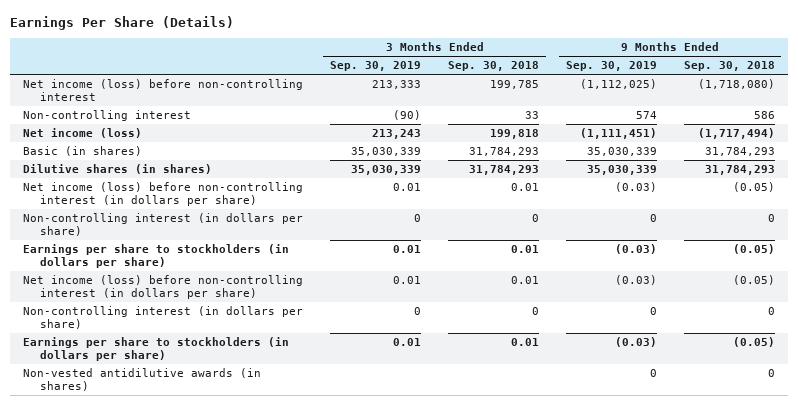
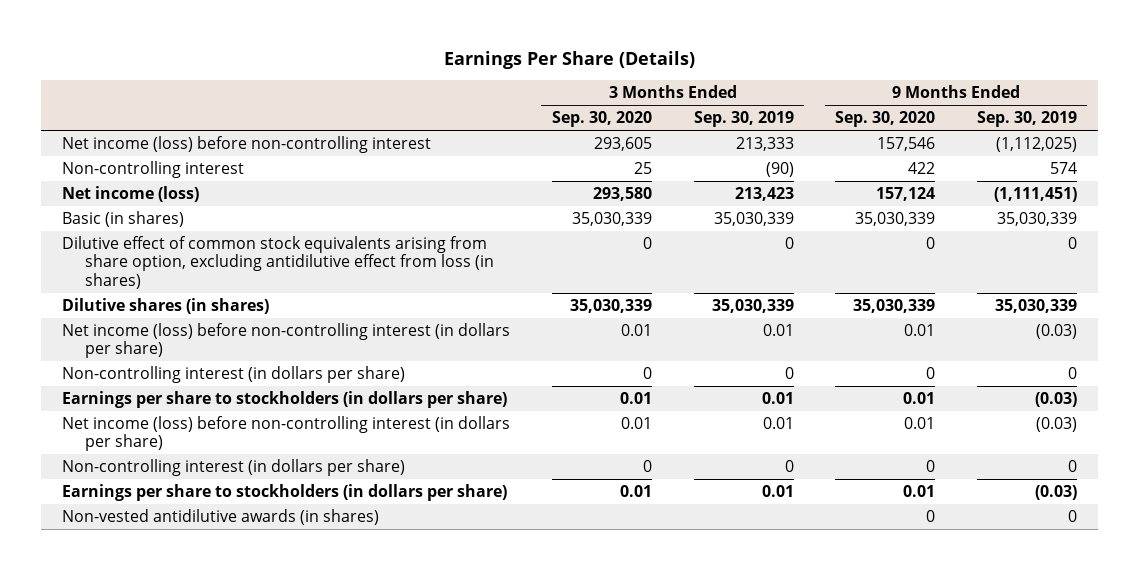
- | 3 Months Ended Sep. 30, 2019 | 3 Months Ended Sep. 30, 2018 | 9 Months Ended Sep. 30, 2019 | 9 Months Ended Sep. 30, 2018
+ | 3 Months Ended Sep. 30, 2020 | 3 Months Ended Sep. 30, 2019 | 9 Months Ended Sep. 30, 2020 | 9 Months Ended Sep. 30, 2019
- Net income (loss) | 213,243 | 199,818 | (1,111,451) | (1,717,494)
+ Net income (loss) | 293,580 | 213,423 | 157,124 | (1,111,451)
+ Dilutive effect of common stock equivalents arising from share option, excluding antidilutive effect from loss (in shares) | 0 | 0 | 0 | 0

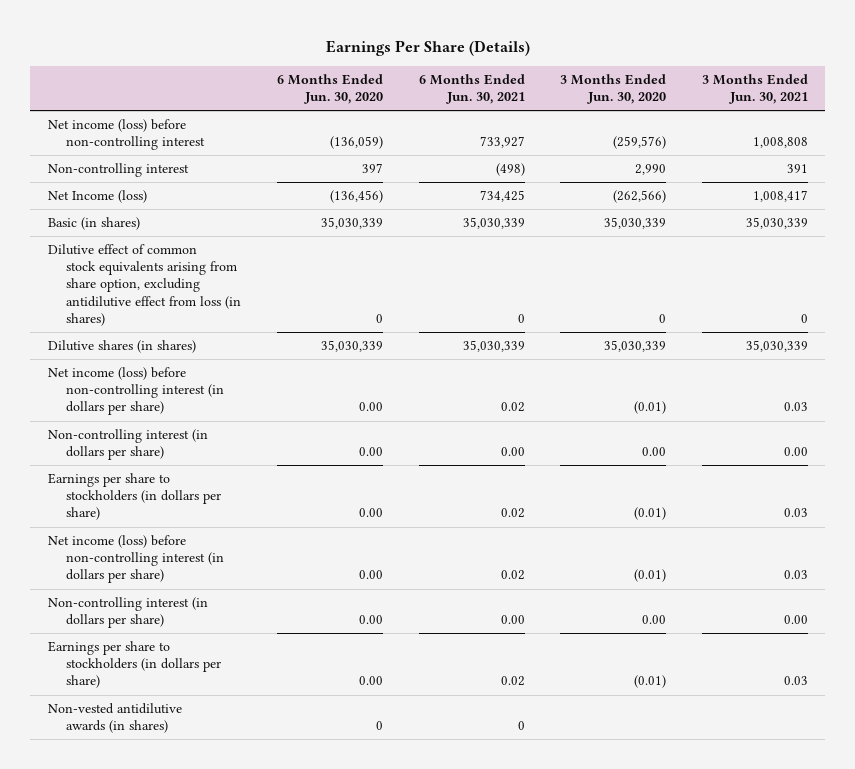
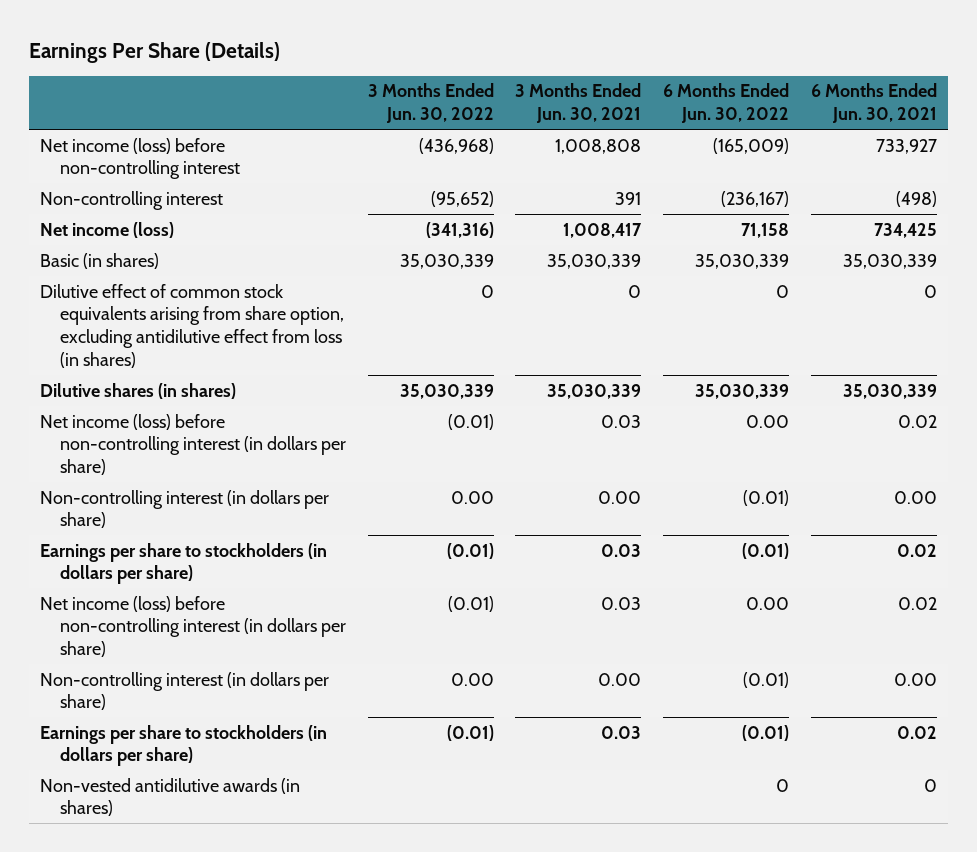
- | 6 Months Ended Jun. 30, 2020 | 6 Months Ended Jun. 30, 2021 | 3 Months Ended Jun. 30, 2020 | 3 Months Ended Jun. 30, 2021
+ | 3 Months Ended Jun. 30, 2022 | 3 Months Ended Jun. 30, 2021 | 6 Months Ended Jun. 30, 2022 | 6 Months Ended Jun. 30, 2021
- Net Income (loss) | (136,456) | 734,425 | (262,566) | 1,008,417
+ Net income (loss) | (341,316) | 1,008,417 | 71,158 | 734,425

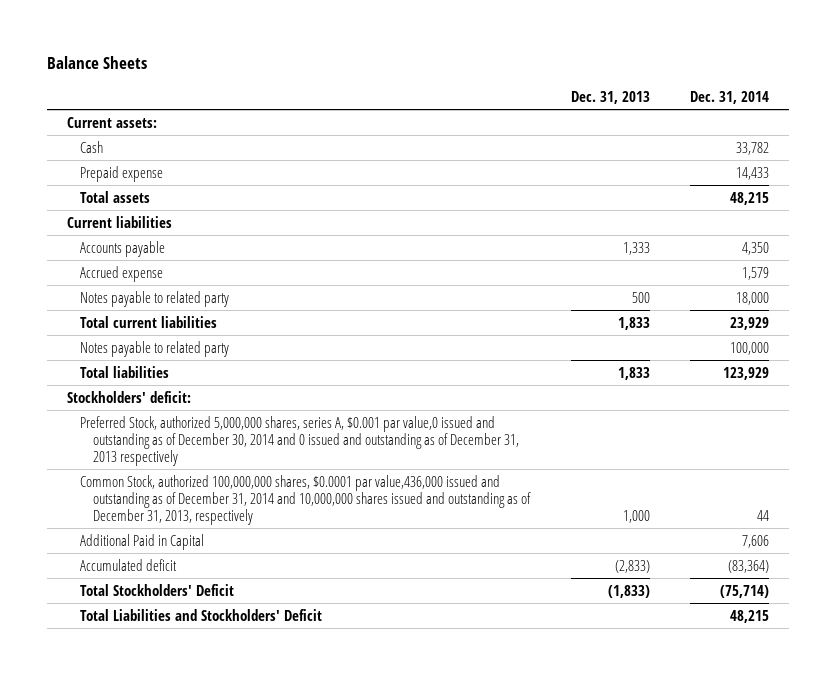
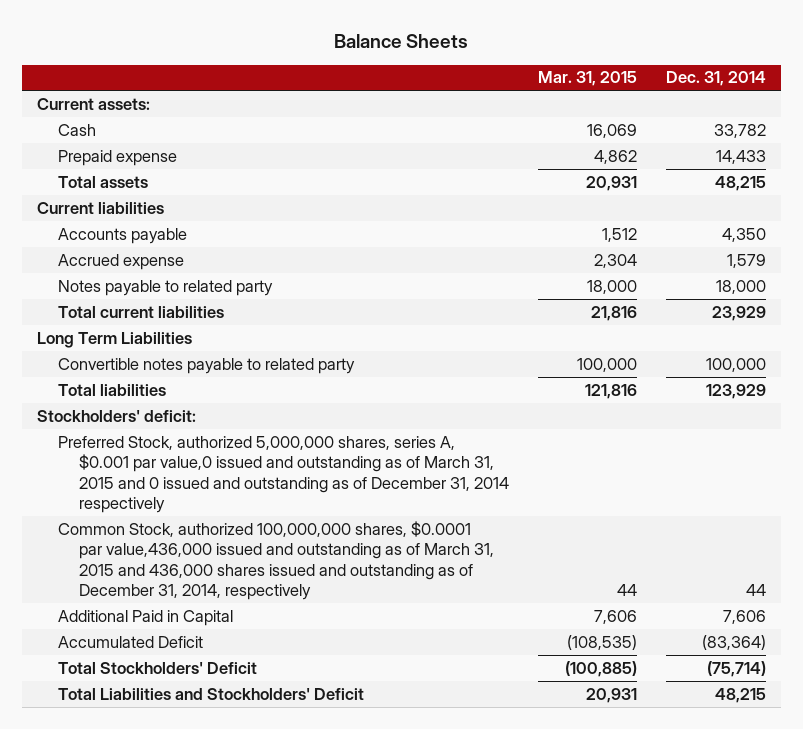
- | Dec. 31, 2013 | Dec. 31, 2014
+ | Mar. 31, 2015 | Dec. 31, 2014
- Notes payable to related party | | 100,000
+ Long Term Liabilities
+ Convertible notes payable to related party | 100,000 | 100,000
- Preferred Stock, authorized 5,000,000 shares, series A, $0.001 par value,0 issued and outstanding as of December 30, 2014 and 0 issued and outstanding as of December 31, 2013 respectively
- Common Stock, authorized 100,000,000 shares, $0.0001 par value,436,000 issued and outstanding as of December 31, 2014 and 10,000,000 shares issued and outstanding as of December 31, 2013, respectively | 1,000 | 44
+ Preferred Stock, authorized 5,000,000 shares, series A, $0.001 par value,0 issued and outstanding as of March 31, 2015 and 0 issued and outstanding as of December 31, 2014 respectively
+ Common Stock, authorized 100,000,000 shares, $0.0001 par value,436,000 issued and outstanding as of March 31, 2015 and 436,000 shares issued and outstanding as of December 31, 2014, respectively | 44 | 44
- Accumulated deficit | (2,833) | (83,364)
+ Accumulated Deficit | (108,535) | (83,364)

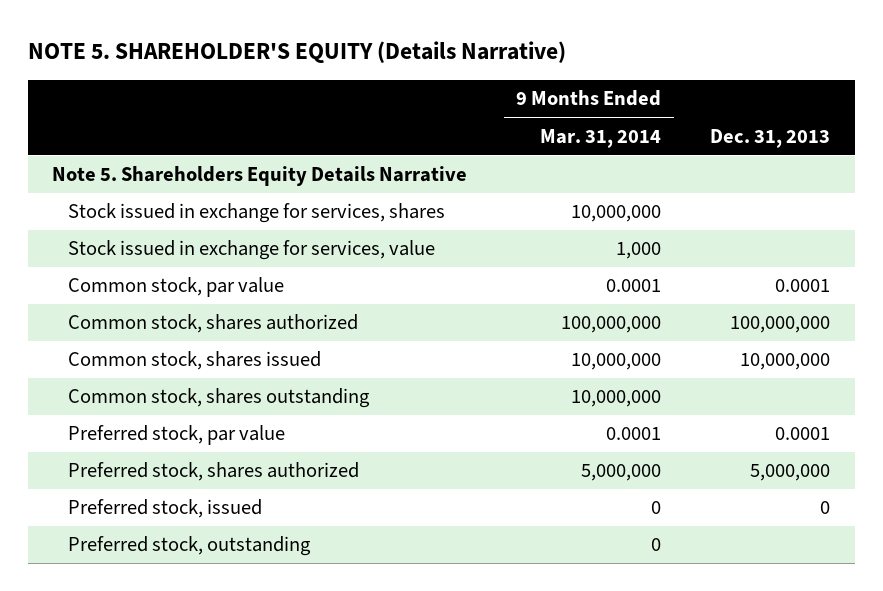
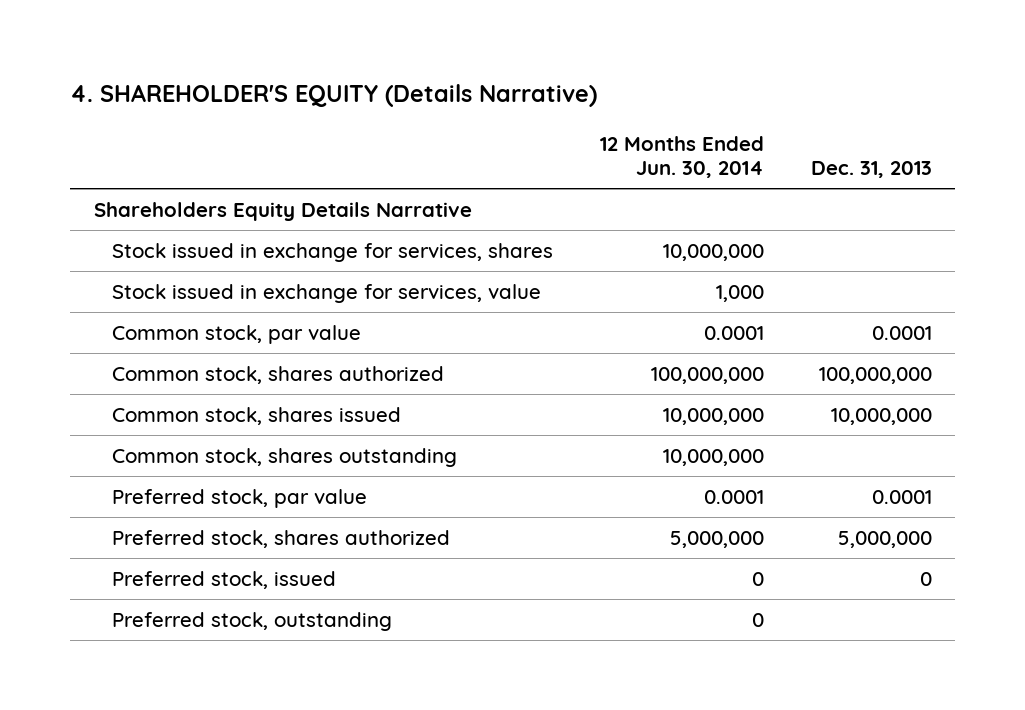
- NOTE 5. SHAREHOLDER'S EQUITY (Details Narrative)
+ 4. SHAREHOLDER'S EQUITY (Details Narrative)
- | 9 Months Ended Mar. 31, 2014 | Dec. 31, 2013
+ | 12 Months Ended Jun. 30, 2014 | Dec. 31, 2013
- Note 5. Shareholders Equity Details Narrative
+ Shareholders Equity Details Narrative

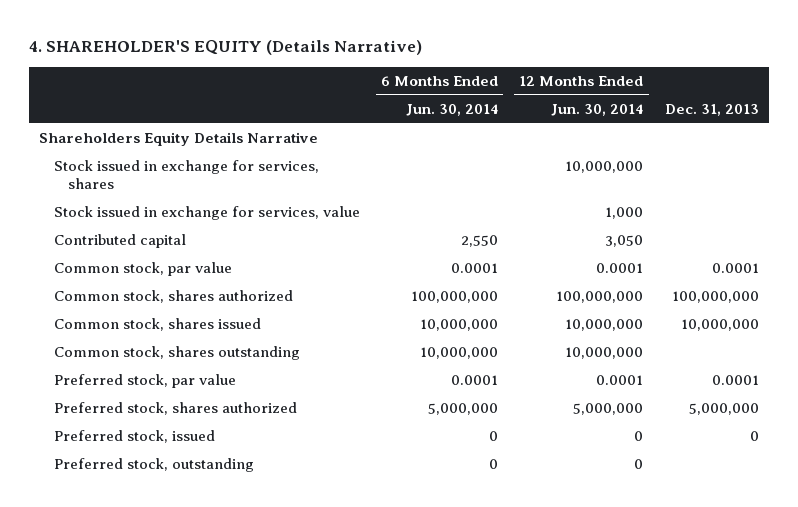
- | 12 Months Ended Jun. 30, 2014 | Dec. 31, 2013
+ | 6 Months Ended Jun. 30, 2014 | 12 Months Ended Jun. 30, 2014 | Dec. 31, 2013
+ Contributed capital | 2,550 | 3,050 |

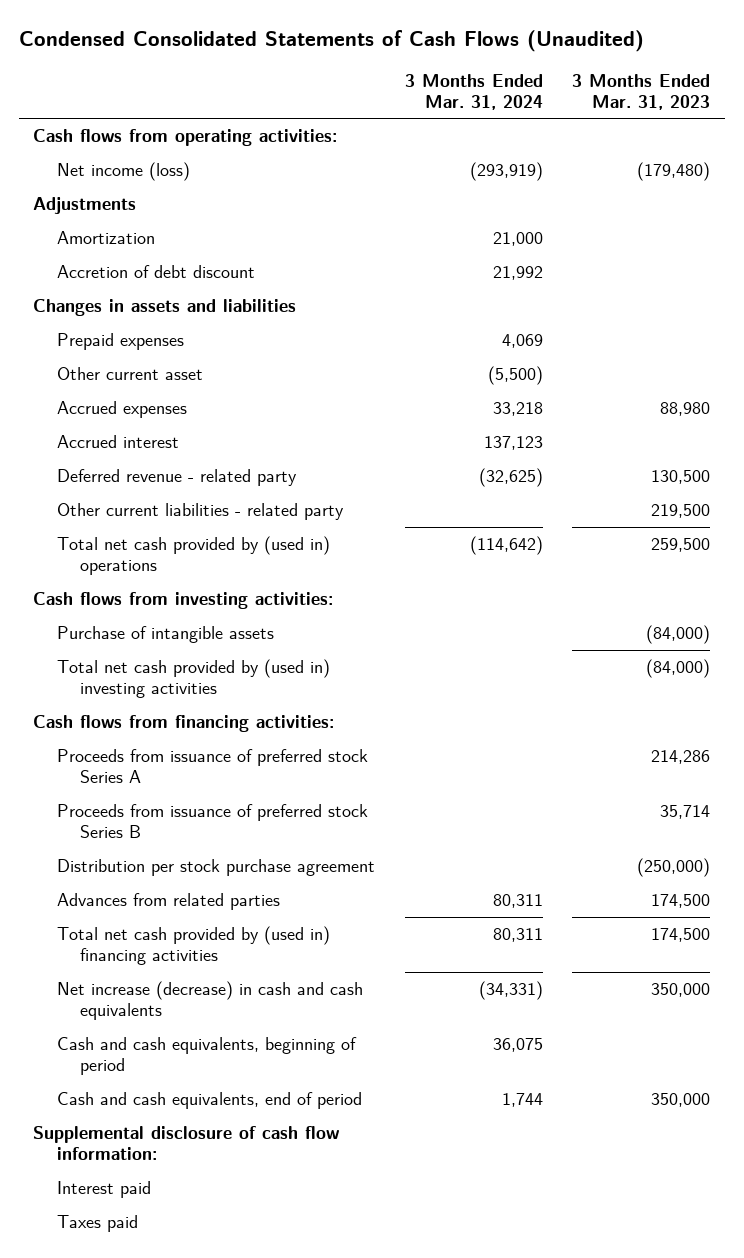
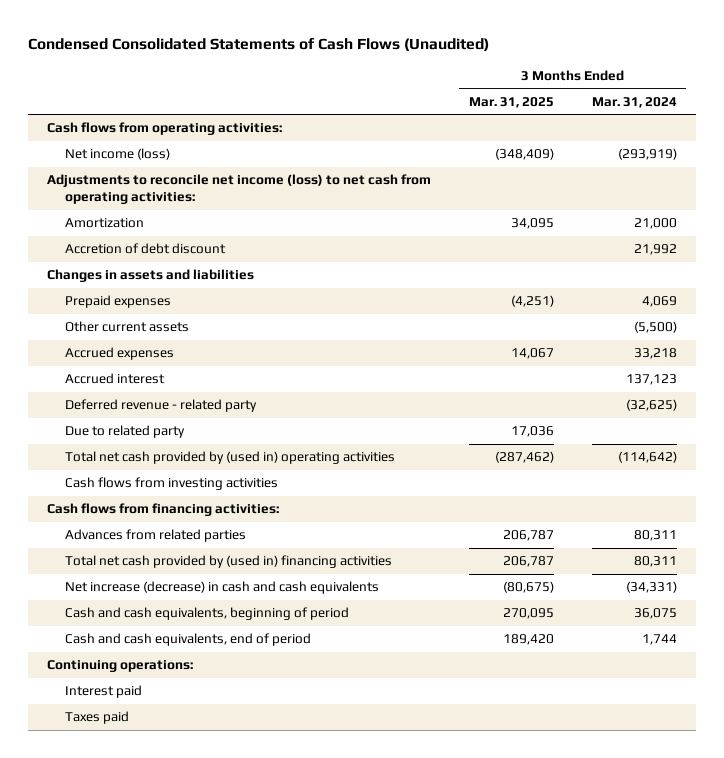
- | 3 Months Ended Mar. 31, 2024 | 3 Months Ended Mar. 31, 2023
+ | 3 Months Ended Mar. 31, 2025 | 3 Months Ended Mar. 31, 2024
- Adjustments
+ Adjustments to reconcile net income (loss) to net cash from operating activities:
- Other current asset | (5,500) |
+ Other current assets | | (5,500)
- Other current liabilities - related party | | 219,500
- Total net cash provided by (used in) operations | (114,642) | 259,500
- Cash flows from investing activities:
- Purchase of intangible assets | | (84,000)
- Total net cash provided by (used in) investing activities | | (84,000)
+ Due to related party | 17,036 |
+ Total net cash provided by (used in) operating activities | (287,462) | (114,642)
+ Cash flows from investing activities
- Proceeds from issuance of preferred stock Series A | | 214,286
- Proceeds from issuance of preferred stock Series B | | 35,714
- Distribution per stock purchase agreement | | (250,000)
- Supplemental disclosure of cash flow information:
+ Continuing operations:

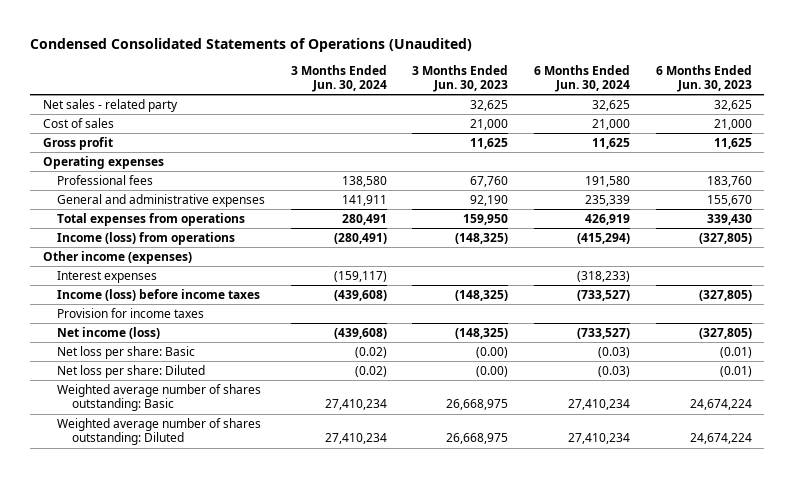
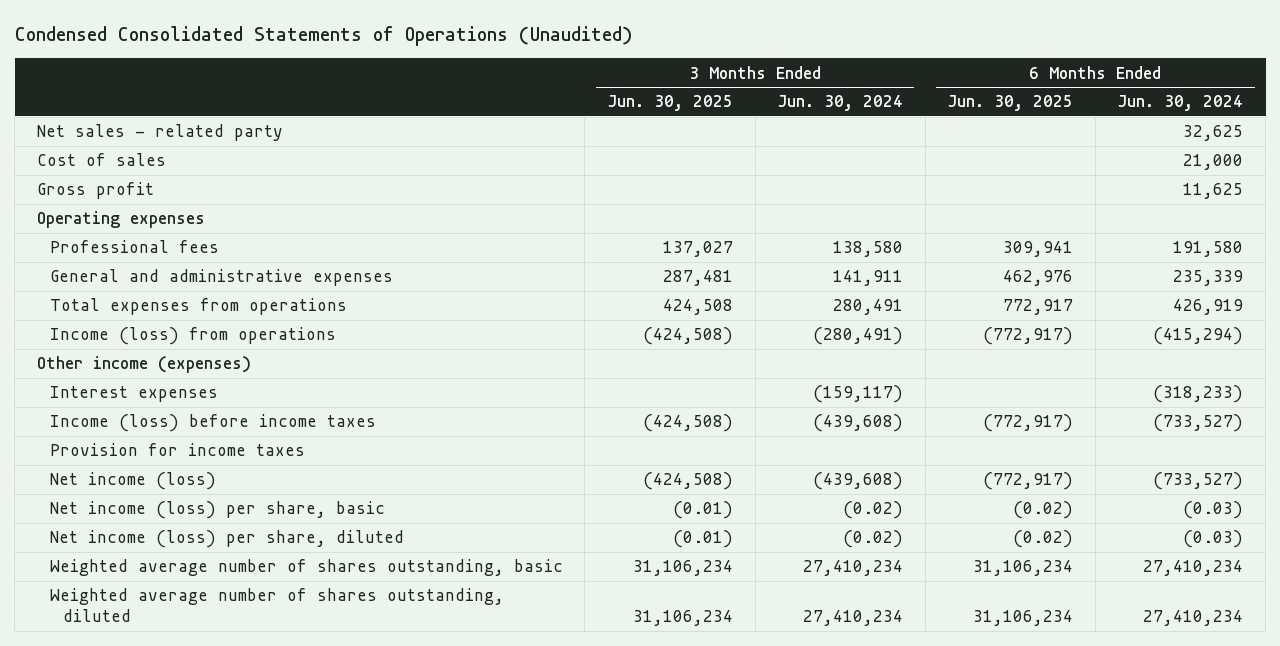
- | 3 Months Ended Jun. 30, 2024 | 3 Months Ended Jun. 30, 2023 | 6 Months Ended Jun. 30, 2024 | 6 Months Ended Jun. 30, 2023
+ | 3 Months Ended Jun. 30, 2025 | 3 Months Ended Jun. 30, 2024 | 6 Months Ended Jun. 30, 2025 | 6 Months Ended Jun. 30, 2024
- Net loss per share: Basic | (0.02) | (0.00) | (0.03) | (0.01)
- Net loss per share: Diluted | (0.02) | (0.00) | (0.03) | (0.01)
- Weighted average number of shares outstanding: Basic | 27,410,234 | 26,668,975 | 27,410,234 | 24,674,224
- Weighted average number of shares outstanding: Diluted | 27,410,234 | 26,668,975 | 27,410,234 | 24,674,224
+ Net income (loss) per share, basic | (0.01) | (0.02) | (0.02) | (0.03)
+ Net income (loss) per share, diluted | (0.01) | (0.02) | (0.02) | (0.03)
+ Weighted average number of shares outstanding, basic | 31,106,234 | 27,410,234 | 31,106,234 | 27,410,234
+ Weighted average number of shares outstanding, diluted | 31,106,234 | 27,410,234 | 31,106,234 | 27,410,234

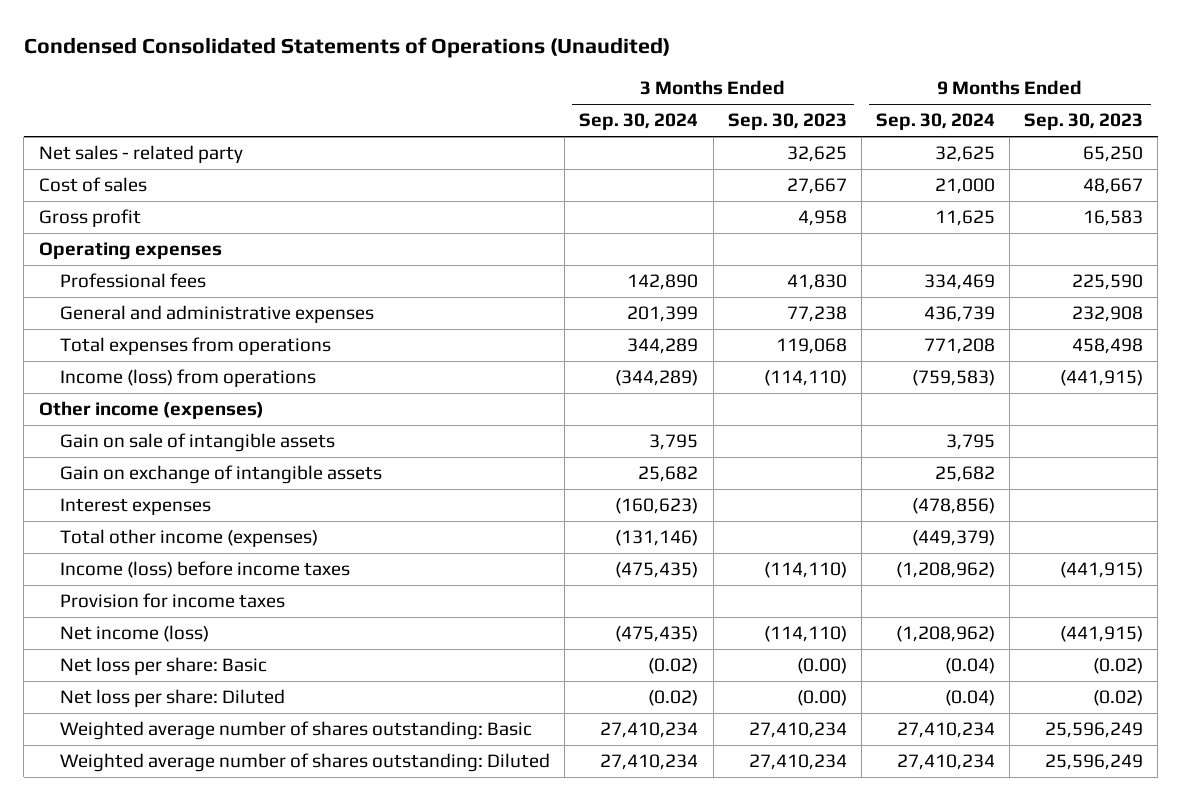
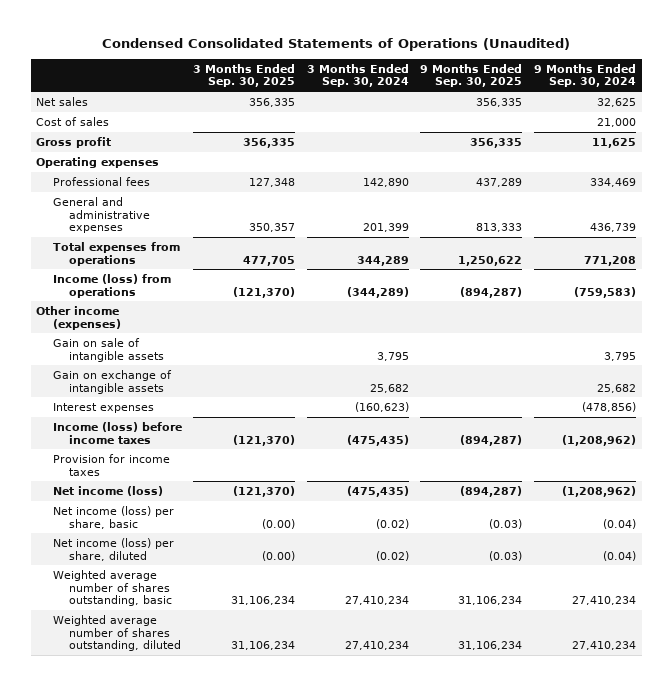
- | 3 Months Ended Sep. 30, 2024 | 3 Months Ended Sep. 30, 2023 | 9 Months Ended Sep. 30, 2024 | 9 Months Ended Sep. 30, 2023
+ | 3 Months Ended Sep. 30, 2025 | 3 Months Ended Sep. 30, 2024 | 9 Months Ended Sep. 30, 2025 | 9 Months Ended Sep. 30, 2024
- Net sales - related party | | 32,625 | 32,625 | 65,250
+ Net sales | 356,335 | | 356,335 | 32,625
- Total other income (expenses) | (131,146) | | (449,379) |
- Net loss per share: Basic | (0.02) | (0.00) | (0.04) | (0.02)
- Net loss per share: Diluted | (0.02) | (0.00) | (0.04) | (0.02)
- Weighted average number of shares outstanding: Basic | 27,410,234 | 27,410,234 | 27,410,234 | 25,596,249
- Weighted average number of shares outstanding: Diluted | 27,410,234 | 27,410,234 | 27,410,234 | 25,596,249
+ Net income (loss) per share, basic | (0.00) | (0.02) | (0.03) | (0.04)
+ Net income (loss) per share, diluted | (0.00) | (0.02) | (0.03) | (0.04)
+ Weighted average number of shares outstanding, basic | 31,106,234 | 27,410,234 | 31,106,234 | 27,410,234
+ Weighted average number of shares outstanding, diluted | 31,106,234 | 27,410,234 | 31,106,234 | 27,410,234

